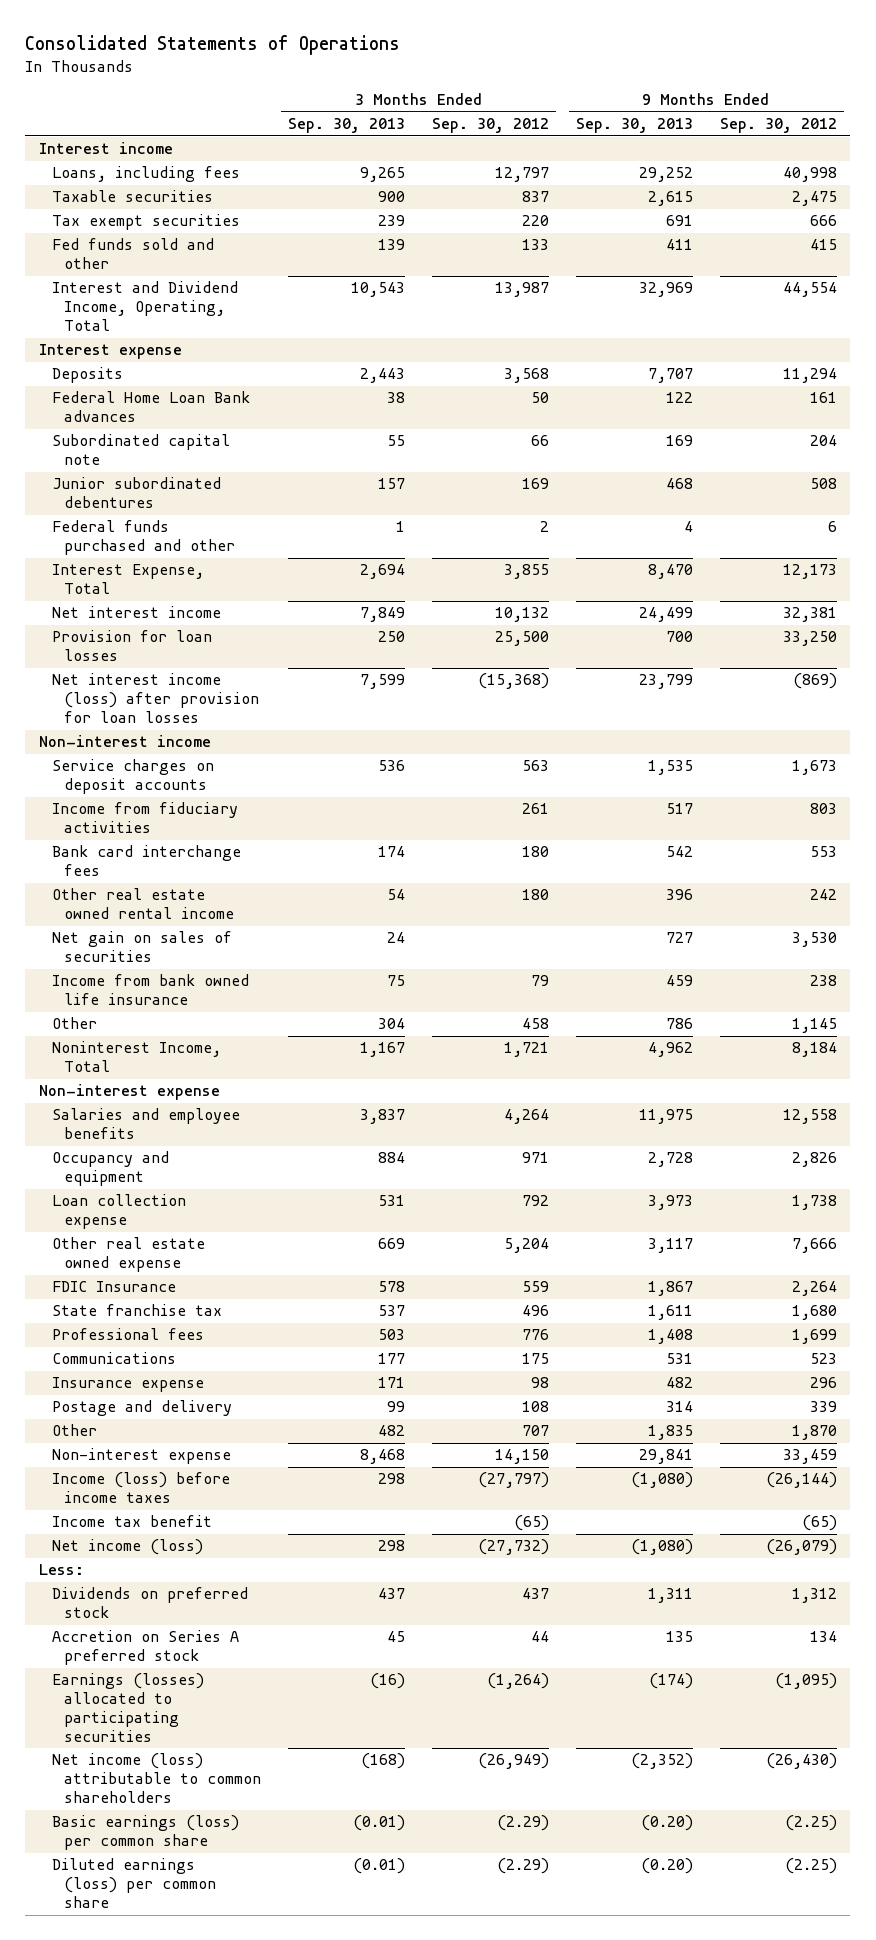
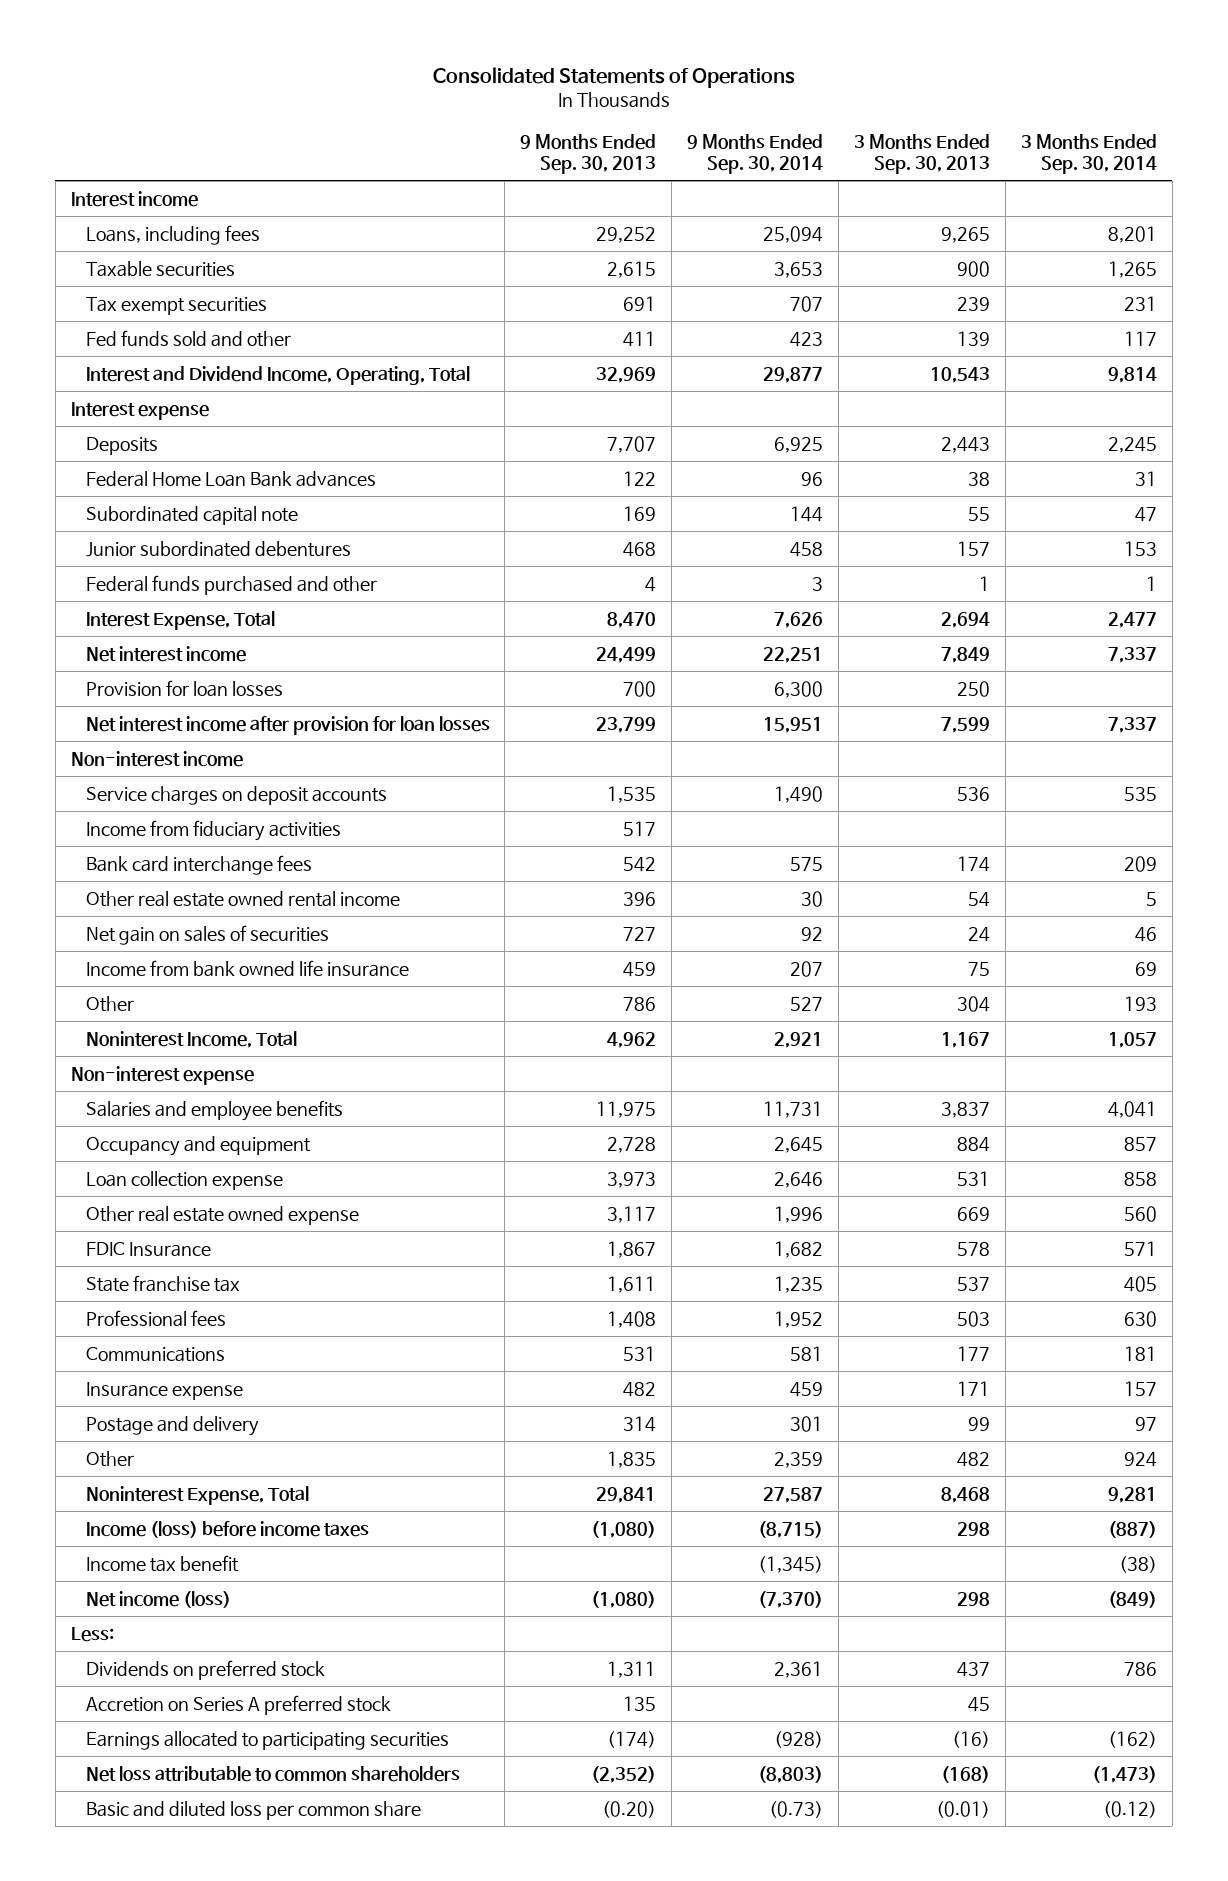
- | 3 Months Ended Sep. 30, 2013 | 3 Months Ended Sep. 30, 2012 | 9 Months Ended Sep. 30, 2013 | 9 Months Ended Sep. 30, 2012
+ | 9 Months Ended Sep. 30, 2013 | 9 Months Ended Sep. 30, 2014 | 3 Months Ended Sep. 30, 2013 | 3 Months Ended Sep. 30, 2014
- Net interest income (loss) after provision for loan losses | 7,599 | (15,368) | 23,799 | (869)
+ Net interest income after provision for loan losses | 23,799 | 15,951 | 7,599 | 7,337
- Non-interest expense | 8,468 | 14,150 | 29,841 | 33,459
+ Noninterest Expense, Total | 29,841 | 27,587 | 8,468 | 9,281
- Earnings (losses) allocated to participating securities | (16) | (1,264) | (174) | (1,095)
- Net income (loss) attributable to common shareholders | (168) | (26,949) | (2,352) | (26,430)
- Basic earnings (loss) per common share | (0.01) | (2.29) | (0.20) | (2.25)
- Diluted earnings (loss) per common share | (0.01) | (2.29) | (0.20) | (2.25)
+ Earnings allocated to participating securities | (174) | (928) | (16) | (162)
+ Net loss attributable to common shareholders | (2,352) | (8,803) | (168) | (1,473)
+ Basic and diluted loss per common share | (0.20) | (0.73) | (0.01) | (0.12)

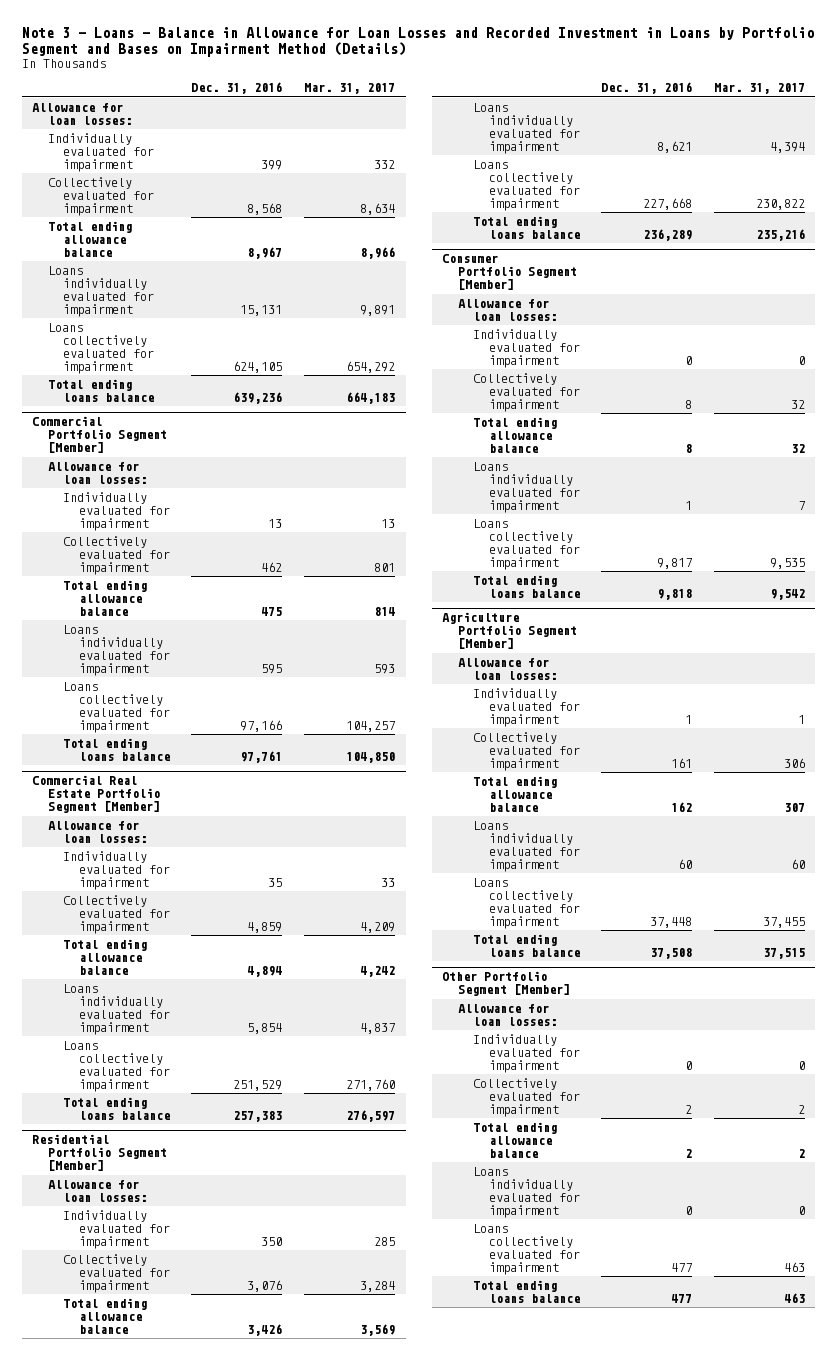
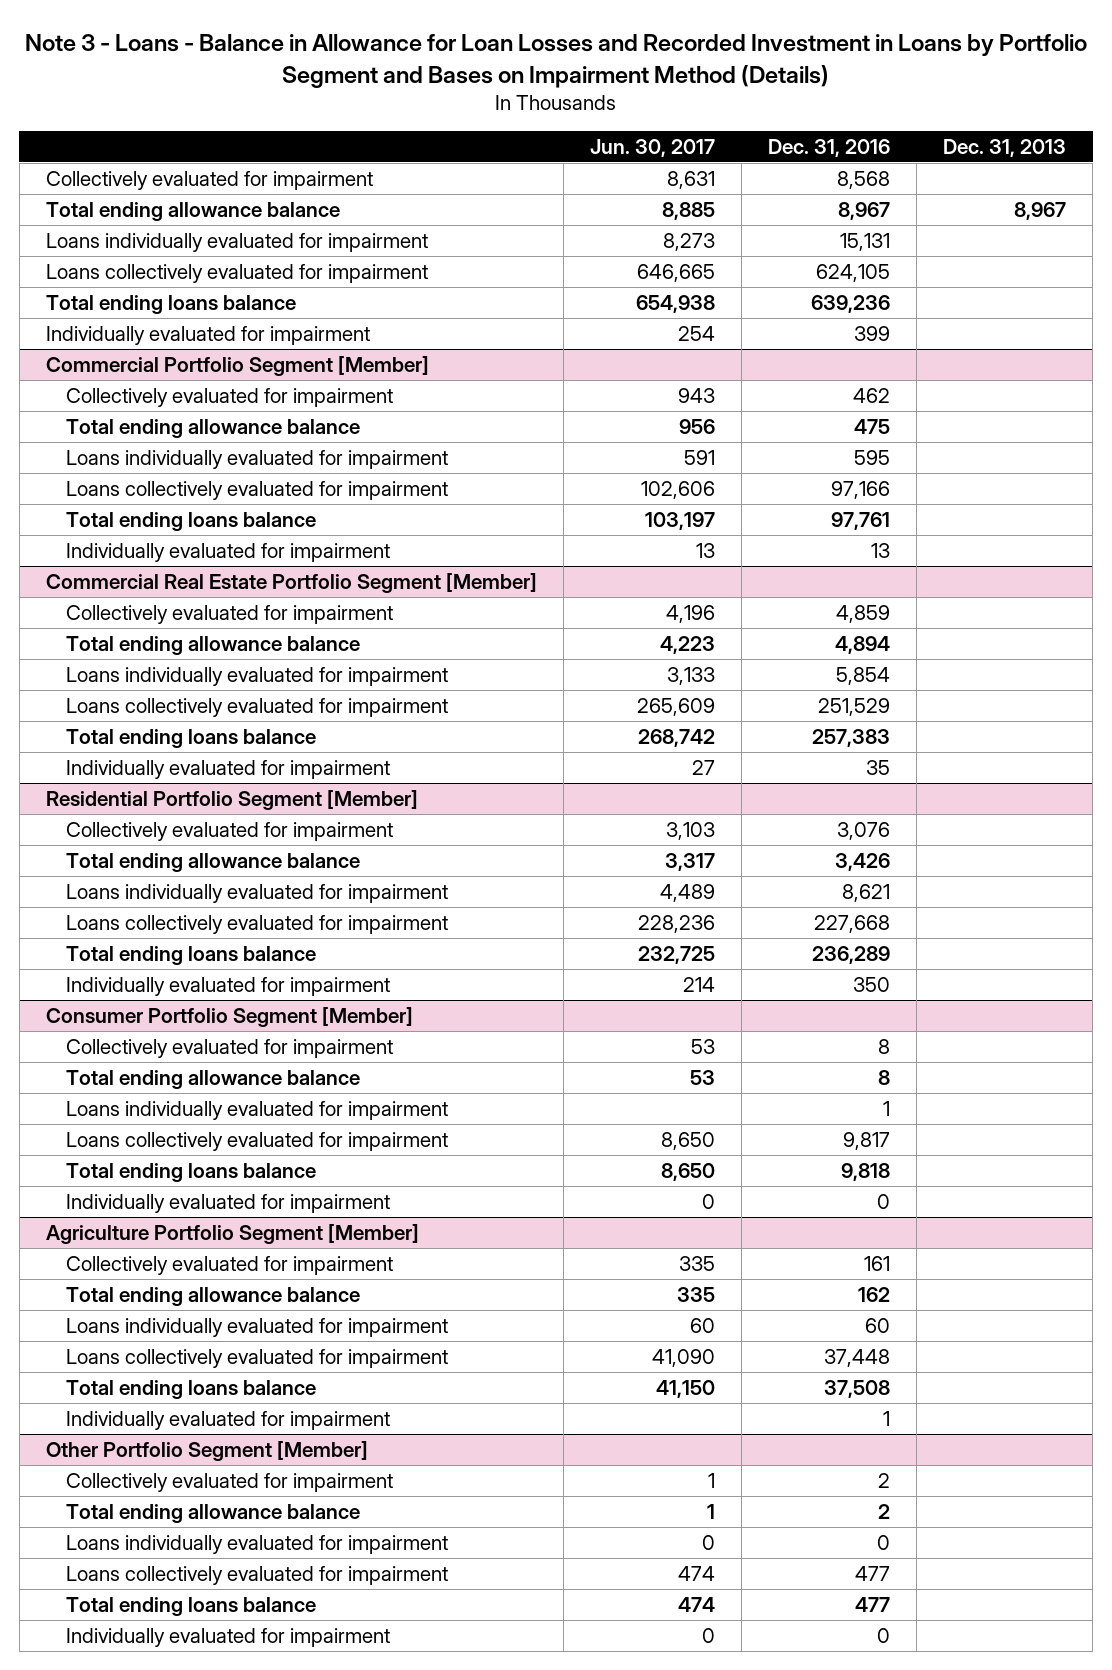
- | Dec. 31, 2016 | Mar. 31, 2017
+ | Jun. 30, 2017 | Dec. 31, 2016 | Dec. 31, 2013
- Allowance for loan losses:
moved down: Individually evaluated for impairment | 254 | 399 |
@ Commercial Portfolio Segment [Member]
- Allowance for loan losses:
moved down: Individually evaluated for impairment | 13 | 13 |
@ Commercial Real Estate Portfolio Segment [Member]
- Allowance for loan losses:
moved down: Individually evaluated for impairment | 27 | 35 |
@ Residential Portfolio Segment [Member]
- Allowance for loan losses:
moved down: Individually evaluated for impairment | 214 | 350 |
@ Consumer Portfolio Segment [Member]
- Allowance for loan losses:
moved down: Individually evaluated for impairment | 0 | 0 |
@ Agriculture Portfolio Segment [Member]
- Allowance for loan losses:
moved down: Individually evaluated for impairment | | 1 |
@ Other Portfolio Segment [Member]
- Allowance for loan losses:
moved down: Individually evaluated for impairment | 0 | 0 |

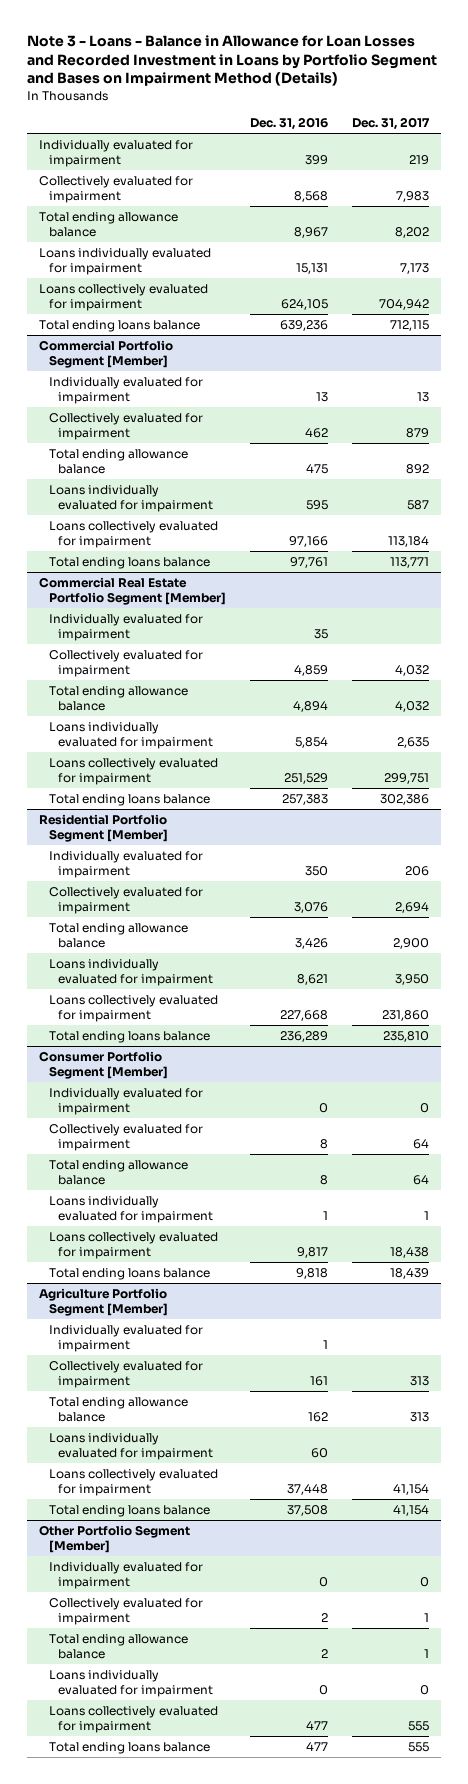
- | Jun. 30, 2017 | Dec. 31, 2016 | Dec. 31, 2013
+ | Dec. 31, 2016 | Dec. 31, 2017
moved up: Individually evaluated for impairment | 399 | 219
@ Commercial Portfolio Segment [Member]
moved up: Individually evaluated for impairment | 13 | 13
@ Commercial Real Estate Portfolio Segment [Member]
moved up: Individually evaluated for impairment | 35 |
@ Residential Portfolio Segment [Member]
moved up: Individually evaluated for impairment | 350 | 206
@ Consumer Portfolio Segment [Member]
moved up: Individually evaluated for impairment | 0 | 0
@ Agriculture Portfolio Segment [Member]
moved up: Individually evaluated for impairment | 1 |
@ Other Portfolio Segment [Member]
moved up: Individually evaluated for impairment | 0 | 0

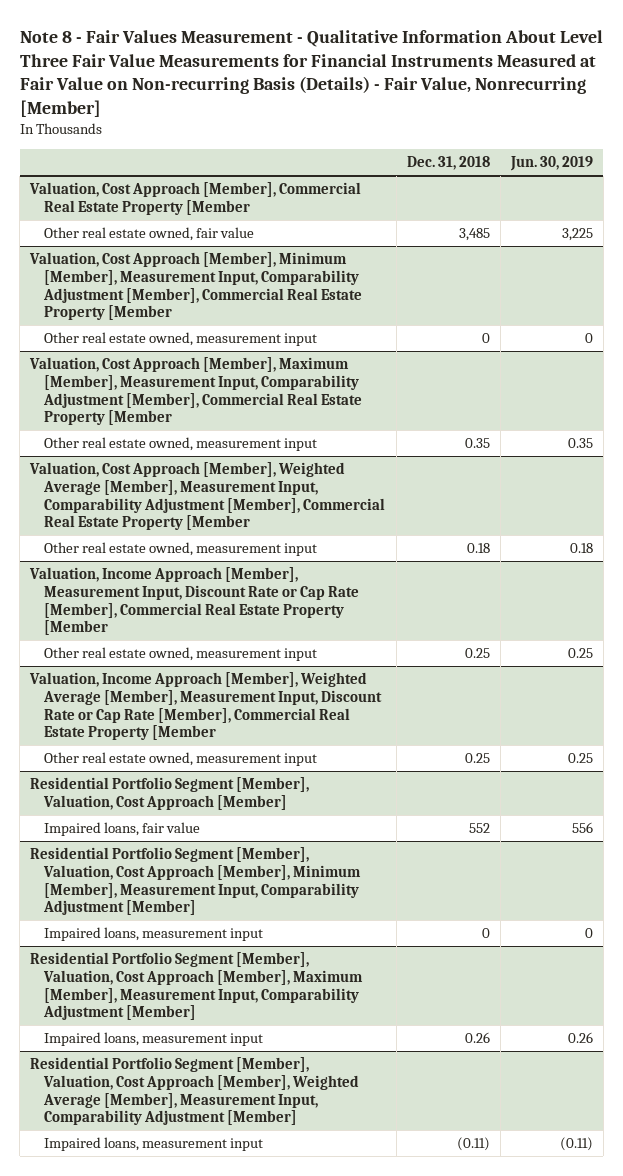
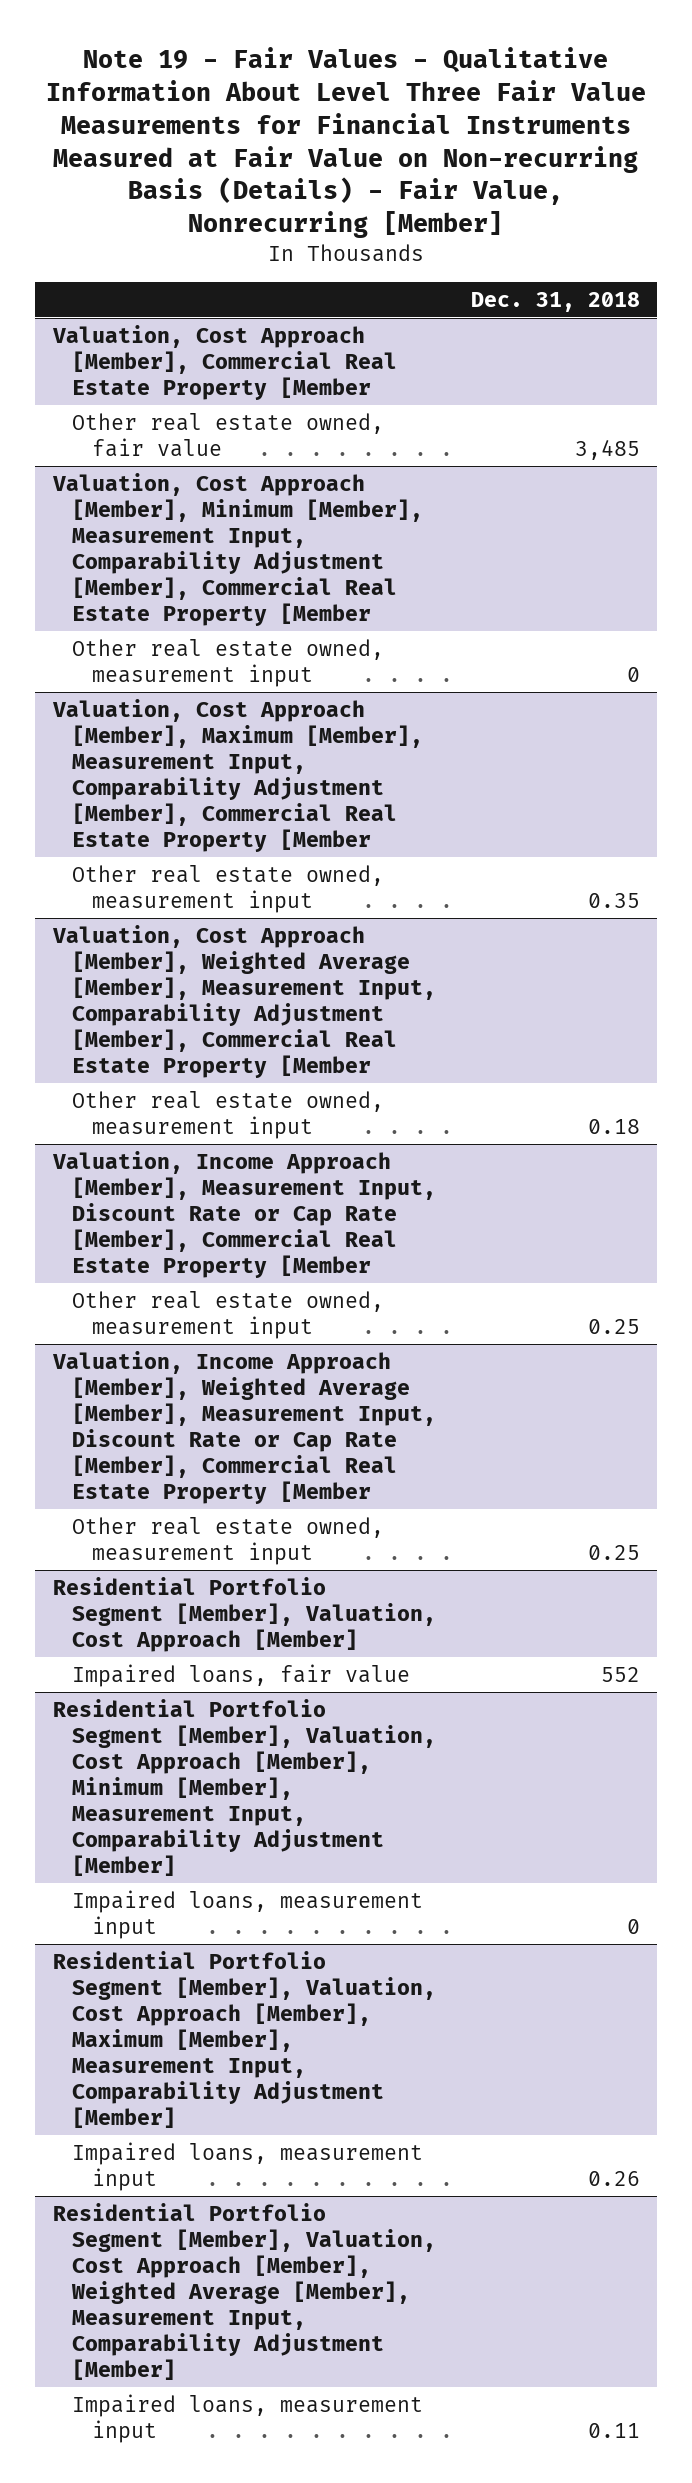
- Note 8 - Fair Values Measurement - Qualitative Information About Level Three Fair Value Measurements for Financial Instruments Measured at Fair Value on Non-recurring Basis (Details) - Fair Value, Nonrecurring [Member]
+ Note 19 - Fair Values - Qualitative Information About Level Three Fair Value Measurements for Financial Instruments Measured at Fair Value on Non-recurring Basis (Details) - Fair Value, Nonrecurring [Member]
- | Dec. 31, 2018 | Jun. 30, 2019
+ | Dec. 31, 2018
@ Residential Portfolio Segment [Member], Valuation, Cost Approach [Member], Weighted Average [Member], Measurement Input, Comparability Adjustment [Member]
- Impaired loans, measurement input | (0.11) | (0.11)
+ Impaired loans, measurement input | 0.11

